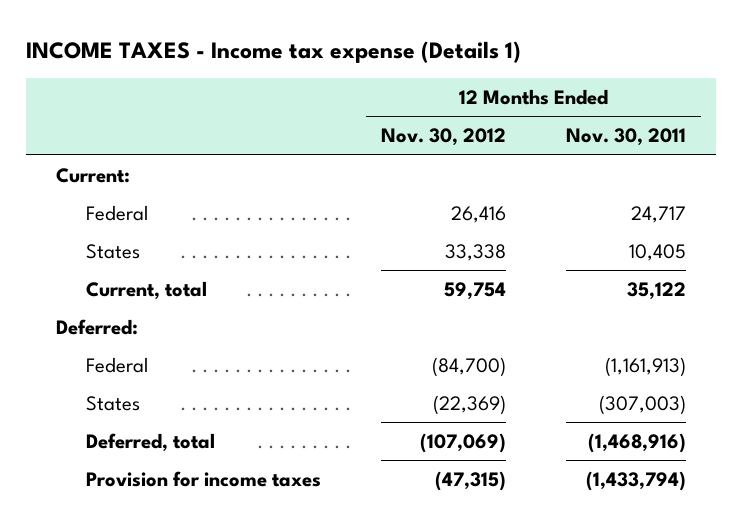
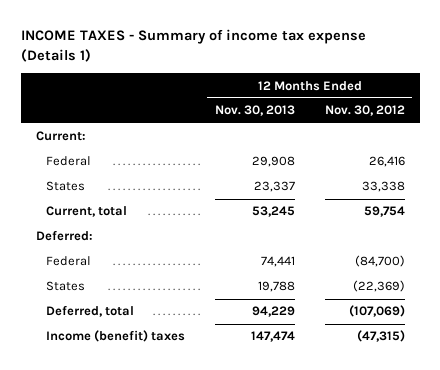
- INCOME TAXES - Income tax expense (Details 1)
+ INCOME TAXES - Summary of income tax expense (Details 1)
- | 12 Months Ended Nov. 30, 2012 | 12 Months Ended Nov. 30, 2011
+ | 12 Months Ended Nov. 30, 2013 | 12 Months Ended Nov. 30, 2012
- Provision for income taxes | (47,315) | (1,433,794)
+ Income (benefit) taxes | 147,474 | (47,315)

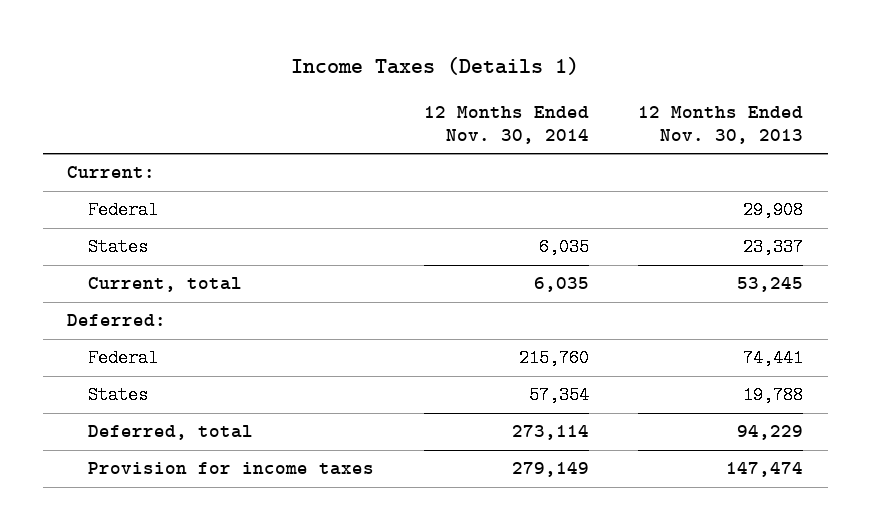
- INCOME TAXES - Summary of income tax expense (Details 1)
+ Income Taxes (Details 1)
- | 12 Months Ended Nov. 30, 2013 | 12 Months Ended Nov. 30, 2012
+ | 12 Months Ended Nov. 30, 2014 | 12 Months Ended Nov. 30, 2013
- Income (benefit) taxes | 147,474 | (47,315)
+ Provision for income taxes | 279,149 | 147,474

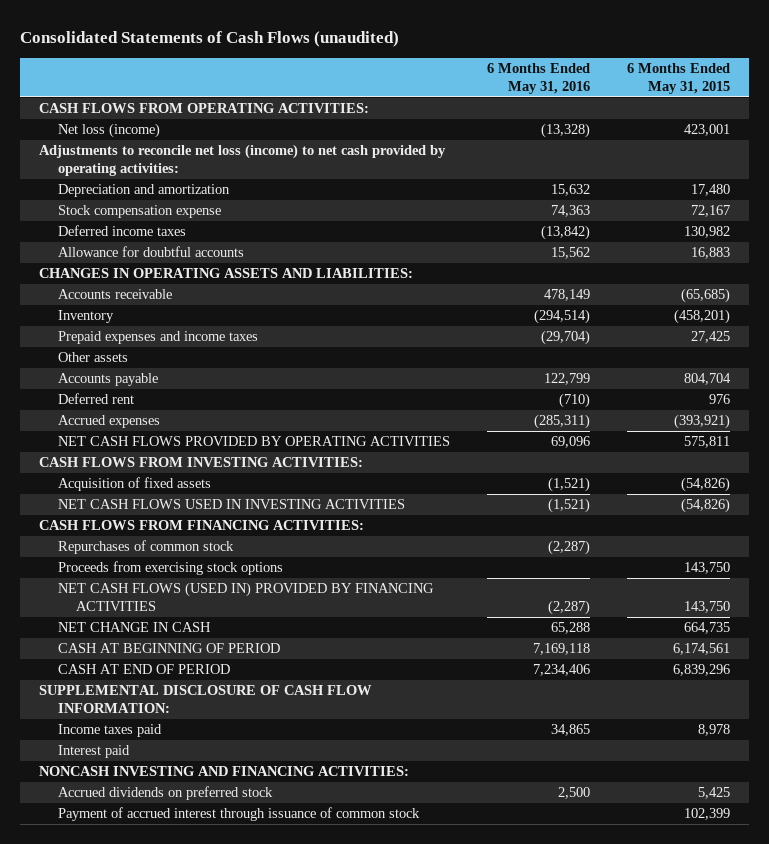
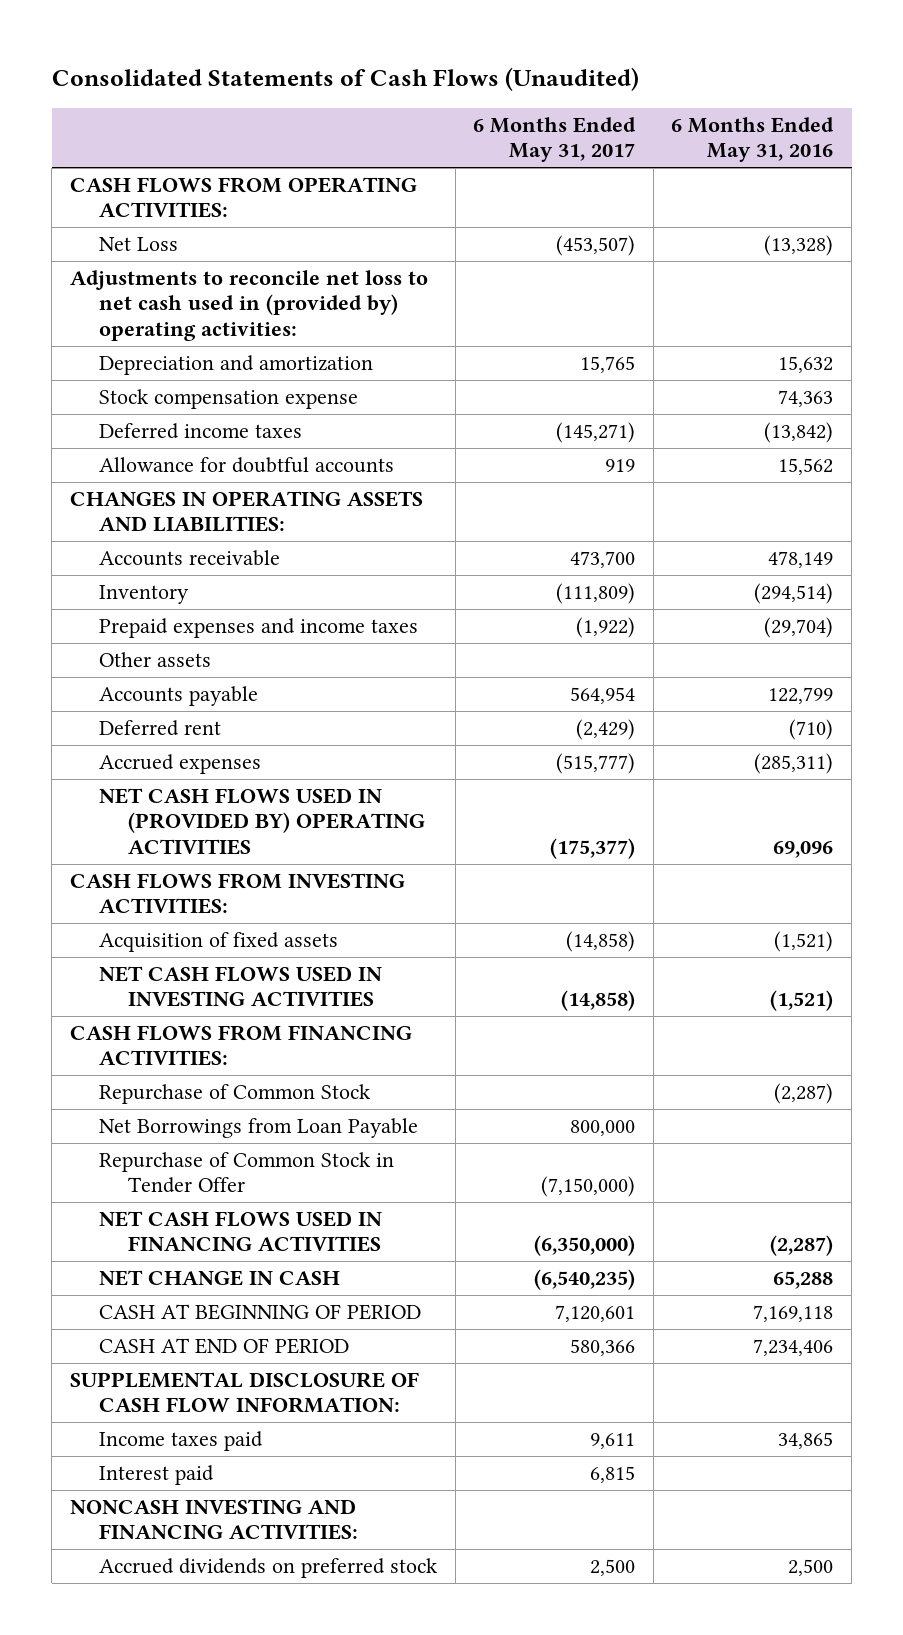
- Consolidated Statements of Cash Flows (unaudited)
+ Consolidated Statements of Cash Flows (Unaudited)
- | 6 Months Ended May 31, 2016 | 6 Months Ended May 31, 2015
+ | 6 Months Ended May 31, 2017 | 6 Months Ended May 31, 2016
- Net loss (income) | (13,328) | 423,001
- Adjustments to reconcile net loss (income) to net cash provided by operating activities:
+ Net Loss | (453,507) | (13,328)
+ Adjustments to reconcile net loss to net cash used in (provided by) operating activities:
- NET CASH FLOWS PROVIDED BY OPERATING ACTIVITIES | 69,096 | 575,811
+ NET CASH FLOWS USED IN (PROVIDED BY) OPERATING ACTIVITIES | (175,377) | 69,096
- Repurchases of common stock | (2,287) |
- Proceeds from exercising stock options | | 143,750
- NET CASH FLOWS (USED IN) PROVIDED BY FINANCING ACTIVITIES | (2,287) | 143,750
+ Repurchase of Common Stock | | (2,287)
+ Net Borrowings from Loan Payable | 800,000 |
+ Repurchase of Common Stock in Tender Offer | (7,150,000) |
+ NET CASH FLOWS USED IN FINANCING ACTIVITIES | (6,350,000) | (2,287)
- Payment of accrued interest through issuance of common stock | | 102,399

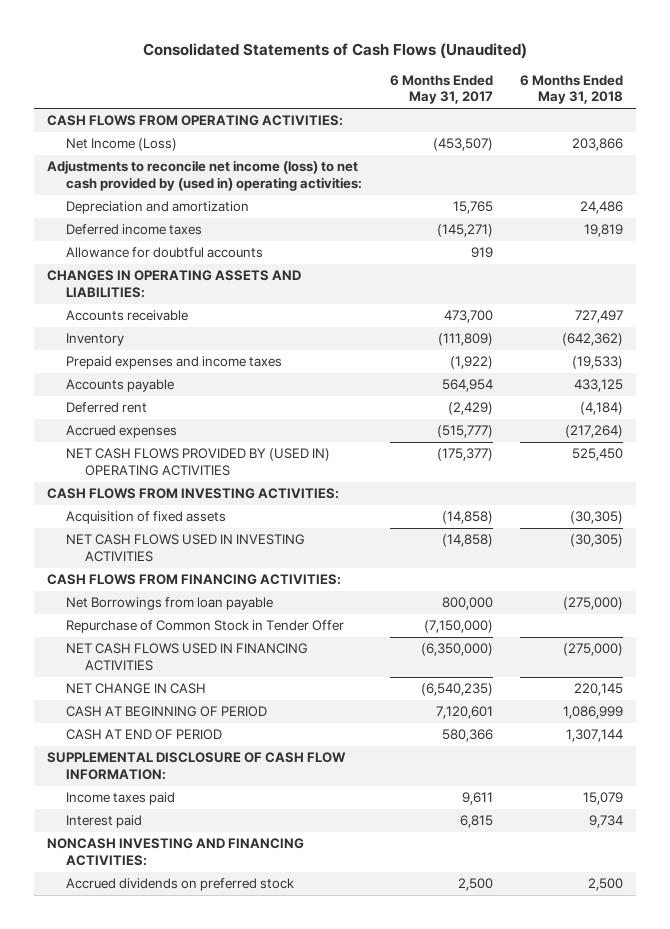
- | 6 Months Ended May 31, 2017 | 6 Months Ended May 31, 2016
+ | 6 Months Ended May 31, 2017 | 6 Months Ended May 31, 2018
- Net Loss | (453,507) | (13,328)
- Adjustments to reconcile net loss to net cash used in (provided by) operating activities:
+ Net Income (Loss) | (453,507) | 203,866
+ Adjustments to reconcile net income (loss) to net cash provided by (used in) operating activities:
- Stock compensation expense | | 74,363
- Other assets
- NET CASH FLOWS USED IN (PROVIDED BY) OPERATING ACTIVITIES | (175,377) | 69,096
+ NET CASH FLOWS PROVIDED BY (USED IN) OPERATING ACTIVITIES | (175,377) | 525,450
- Repurchase of Common Stock | | (2,287)
- Net Borrowings from Loan Payable | 800,000 |
+ Net Borrowings from loan payable | 800,000 | (275,000)

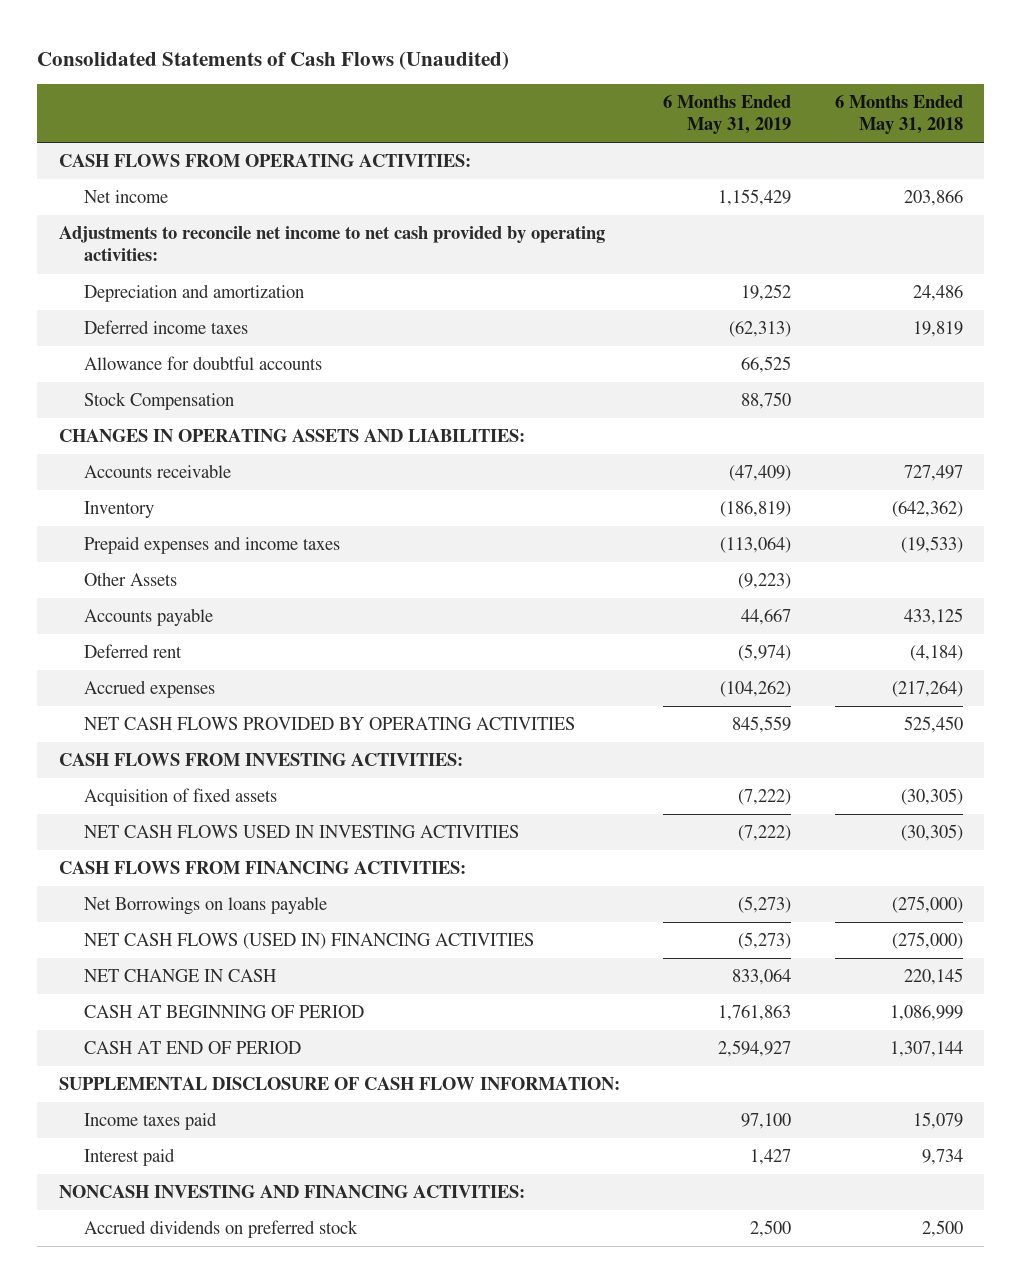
- | 6 Months Ended May 31, 2017 | 6 Months Ended May 31, 2018
+ | 6 Months Ended May 31, 2019 | 6 Months Ended May 31, 2018
- Net Income (Loss) | (453,507) | 203,866
- Adjustments to reconcile net income (loss) to net cash provided by (used in) operating activities:
+ Net income | 1,155,429 | 203,866
+ Adjustments to reconcile net income to net cash provided by operating activities:
+ Stock Compensation | 88,750 |
+ Other Assets | (9,223) |
- NET CASH FLOWS PROVIDED BY (USED IN) OPERATING ACTIVITIES | (175,377) | 525,450
+ NET CASH FLOWS PROVIDED BY OPERATING ACTIVITIES | 845,559 | 525,450
- Net Borrowings from loan payable | 800,000 | (275,000)
- Repurchase of Common Stock in Tender Offer | (7,150,000) |
- NET CASH FLOWS USED IN FINANCING ACTIVITIES | (6,350,000) | (275,000)
+ Net Borrowings on loans payable | (5,273) | (275,000)
+ NET CASH FLOWS (USED IN) FINANCING ACTIVITIES | (5,273) | (275,000)

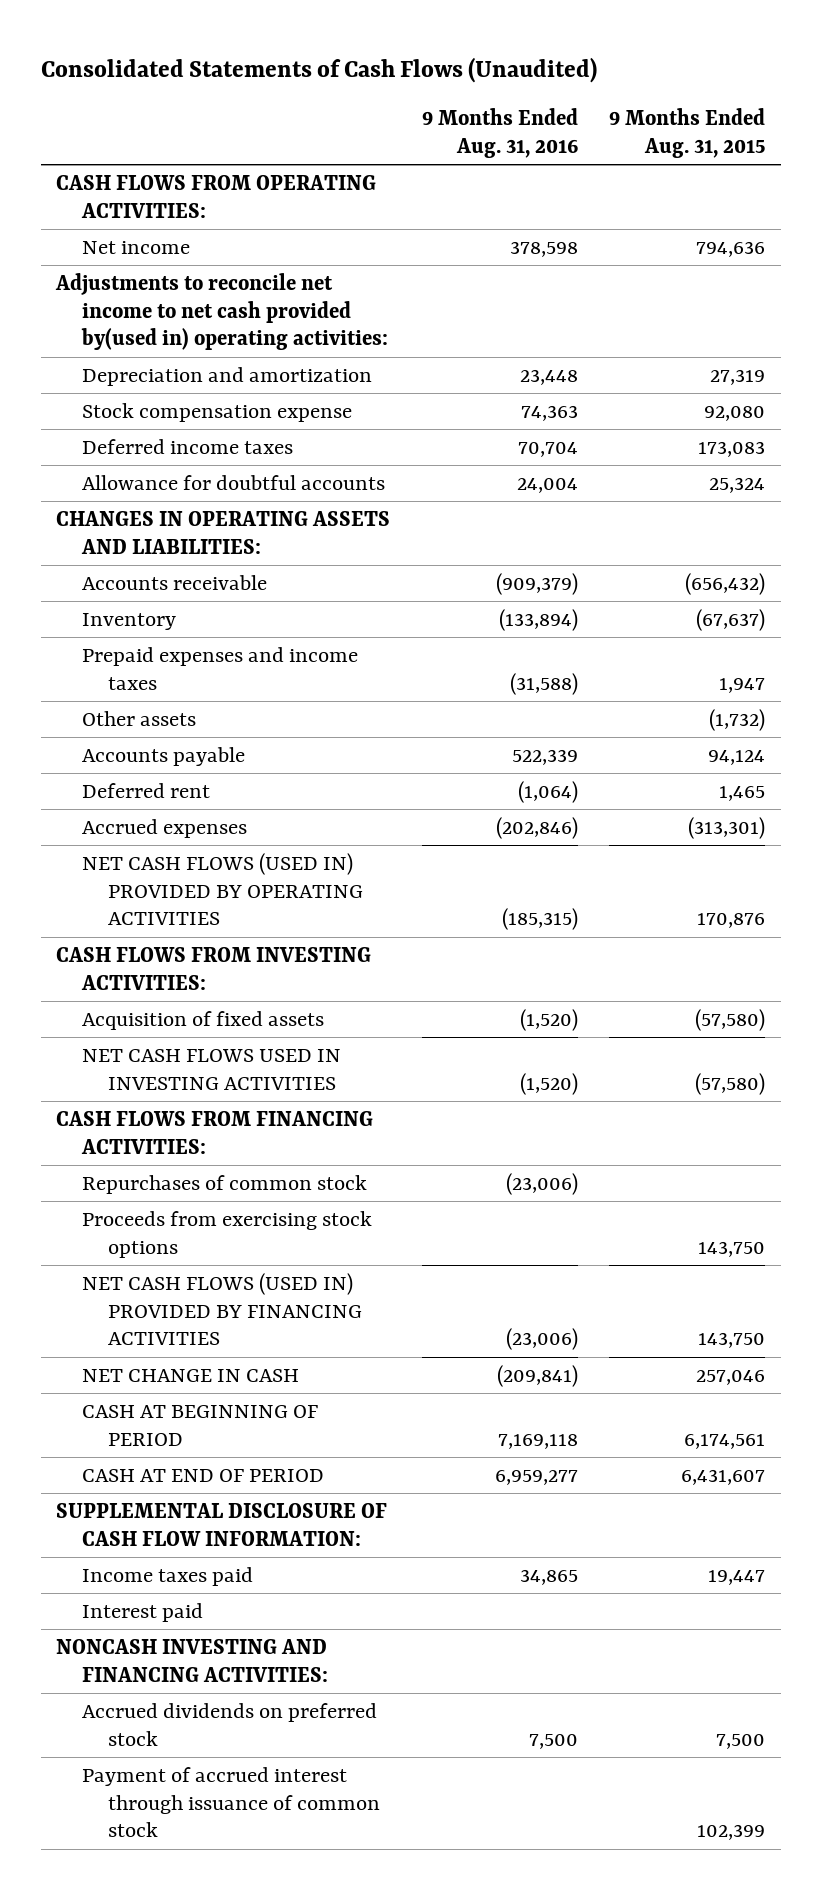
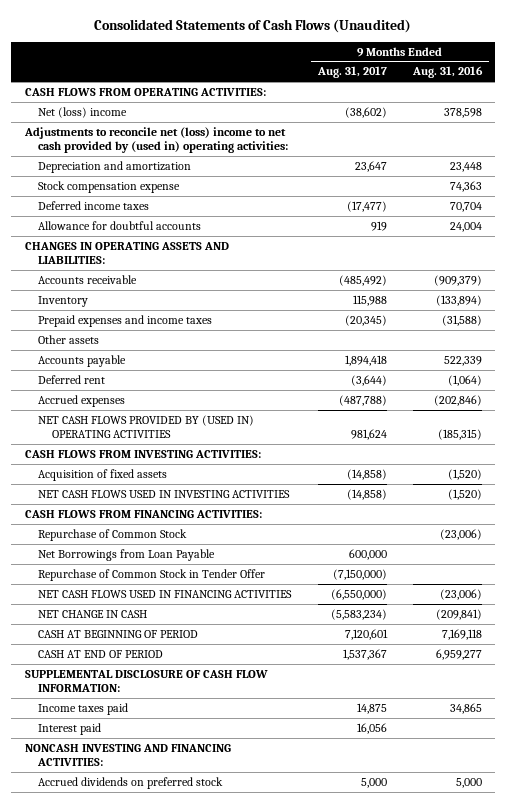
- | 9 Months Ended Aug. 31, 2016 | 9 Months Ended Aug. 31, 2015
+ | 9 Months Ended Aug. 31, 2017 | 9 Months Ended Aug. 31, 2016
- Net income | 378,598 | 794,636
- Adjustments to reconcile net income to net cash provided by(used in) operating activities:
+ Net (loss) income | (38,602) | 378,598
+ Adjustments to reconcile net (loss) income to net cash provided by (used in) operating activities:
- NET CASH FLOWS (USED IN) PROVIDED BY OPERATING ACTIVITIES | (185,315) | 170,876
+ NET CASH FLOWS PROVIDED BY (USED IN) OPERATING ACTIVITIES | 981,624 | (185,315)
- Repurchases of common stock | (23,006) |
- Proceeds from exercising stock options | | 143,750
- NET CASH FLOWS (USED IN) PROVIDED BY FINANCING ACTIVITIES | (23,006) | 143,750
+ Repurchase of Common Stock | | (23,006)
+ Net Borrowings from Loan Payable | 600,000 |
+ Repurchase of Common Stock in Tender Offer | (7,150,000) |
+ NET CASH FLOWS USED IN FINANCING ACTIVITIES | (6,550,000) | (23,006)
- Accrued dividends on preferred stock | 7,500 | 7,500
- Payment of accrued interest through issuance of common stock | | 102,399
+ Accrued dividends on preferred stock | 5,000 | 5,000

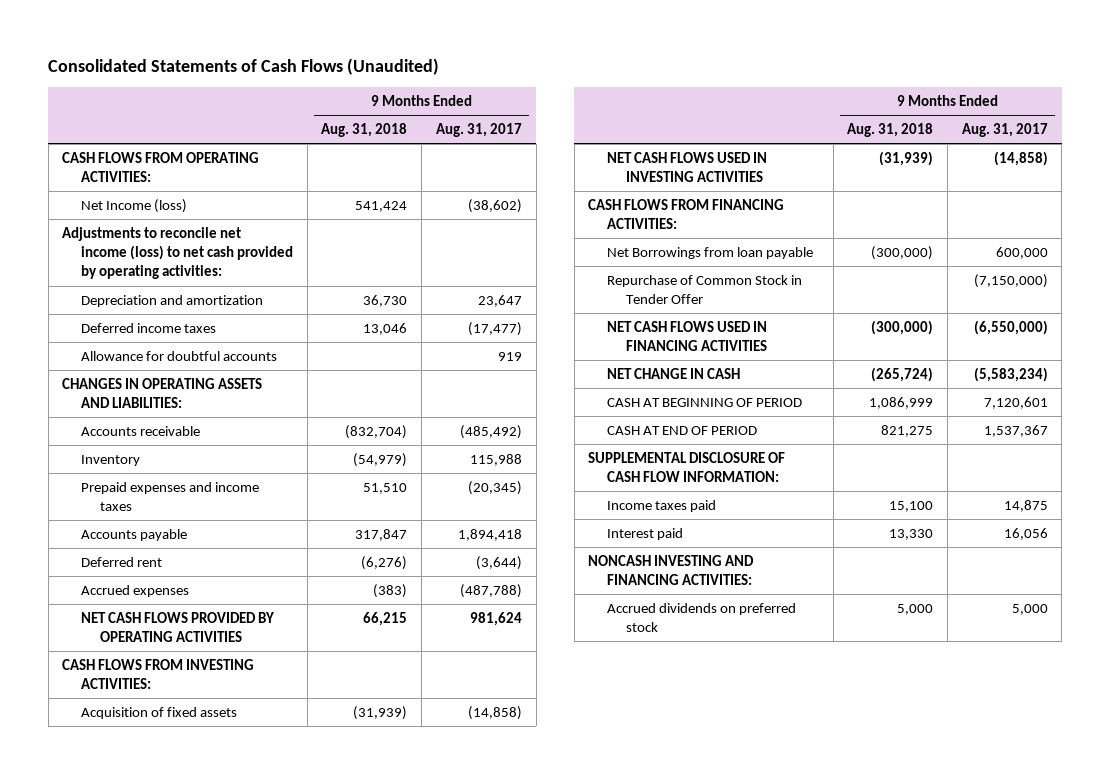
- | 9 Months Ended Aug. 31, 2017 | 9 Months Ended Aug. 31, 2016
+ | 9 Months Ended Aug. 31, 2018 | 9 Months Ended Aug. 31, 2017
- Net (loss) income | (38,602) | 378,598
- Adjustments to reconcile net (loss) income to net cash provided by (used in) operating activities:
+ Net Income (loss) | 541,424 | (38,602)
+ Adjustments to reconcile net income (loss) to net cash provided by operating activities:
- Stock compensation expense | | 74,363
- Other assets
- NET CASH FLOWS PROVIDED BY (USED IN) OPERATING ACTIVITIES | 981,624 | (185,315)
+ NET CASH FLOWS PROVIDED BY OPERATING ACTIVITIES | 66,215 | 981,624
- Repurchase of Common Stock | | (23,006)
- Net Borrowings from Loan Payable | 600,000 |
+ Net Borrowings from loan payable | (300,000) | 600,000

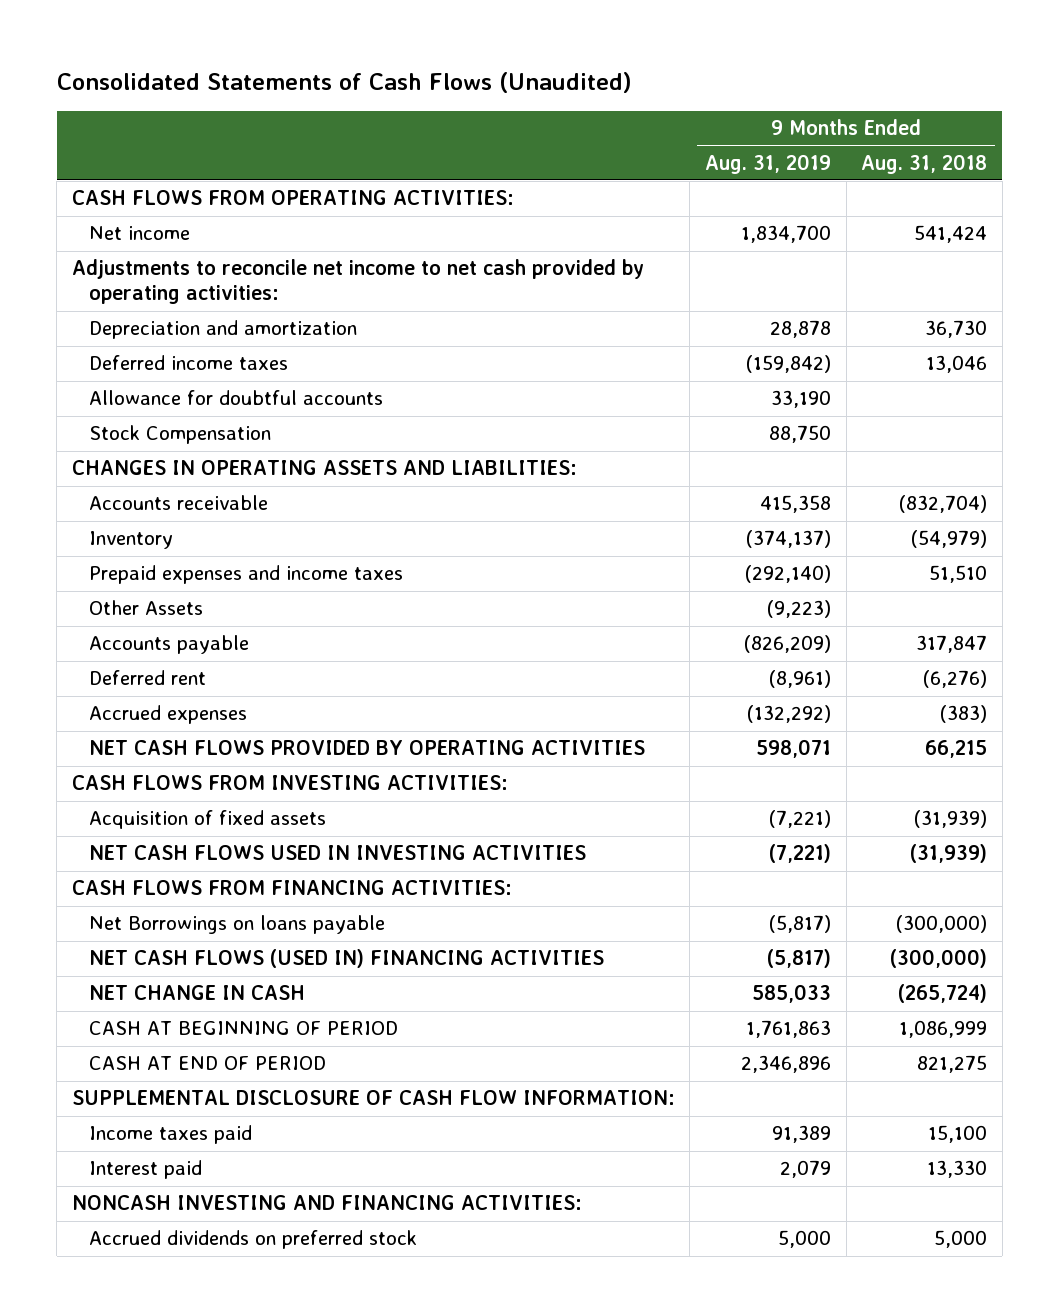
- | 9 Months Ended Aug. 31, 2018 | 9 Months Ended Aug. 31, 2017
+ | 9 Months Ended Aug. 31, 2019 | 9 Months Ended Aug. 31, 2018
- Net Income (loss) | 541,424 | (38,602)
- Adjustments to reconcile net income (loss) to net cash provided by operating activities:
+ Net income | 1,834,700 | 541,424
+ Adjustments to reconcile net income to net cash provided by operating activities:
+ Stock Compensation | 88,750 |
+ Other Assets | (9,223) |
- Net Borrowings from loan payable | (300,000) | 600,000
- Repurchase of Common Stock in Tender Offer | | (7,150,000)
- NET CASH FLOWS USED IN FINANCING ACTIVITIES | (300,000) | (6,550,000)
+ Net Borrowings on loans payable | (5,817) | (300,000)
+ NET CASH FLOWS (USED IN) FINANCING ACTIVITIES | (5,817) | (300,000)

